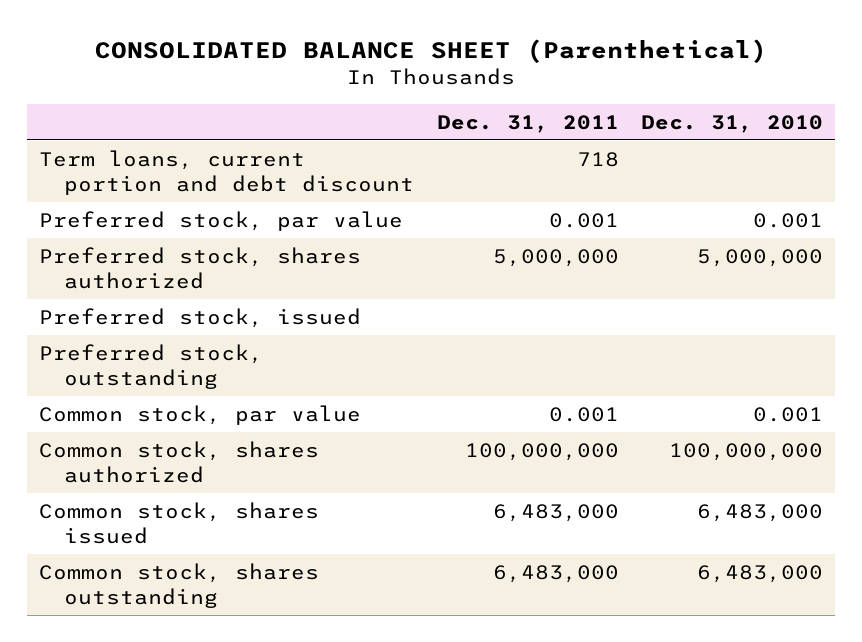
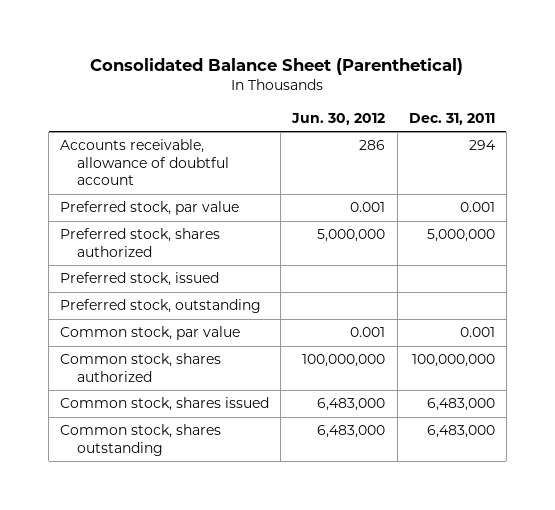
- CONSOLIDATED BALANCE SHEET (Parenthetical)
+ Consolidated Balance Sheet (Parenthetical)
- | Dec. 31, 2011 | Dec. 31, 2010
+ | Jun. 30, 2012 | Dec. 31, 2011
- Term loans, current portion and debt discount | 718 |
+ Accounts receivable, allowance of doubtful account | 286 | 294

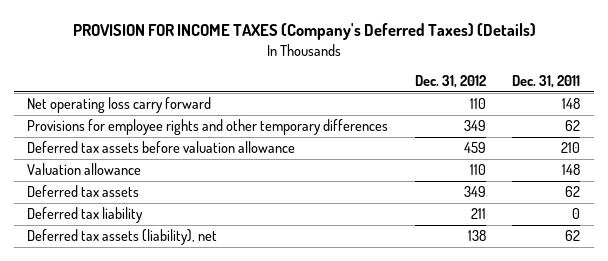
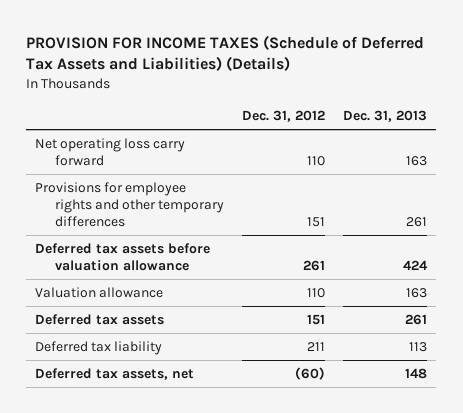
- PROVISION FOR INCOME TAXES (Company's Deferred Taxes) (Details)
+ PROVISION FOR INCOME TAXES (Schedule of Deferred Tax Assets and Liabilities) (Details)
- | Dec. 31, 2012 | Dec. 31, 2011
+ | Dec. 31, 2012 | Dec. 31, 2013
- Provisions for employee rights and other temporary differences | 349 | 62
- Deferred tax assets before valuation allowance | 459 | 210
+ Provisions for employee rights and other temporary differences | 151 | 261
+ Deferred tax assets before valuation allowance | 261 | 424
- Deferred tax assets | 349 | 62
+ Deferred tax assets | 151 | 261
- Deferred tax assets (liability), net | 138 | 62
+ Deferred tax assets, net | (60) | 148

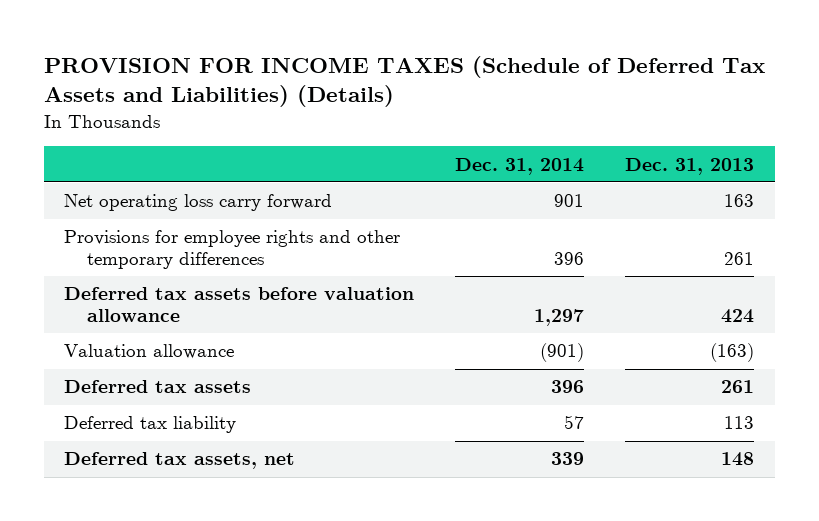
- | Dec. 31, 2012 | Dec. 31, 2013
+ | Dec. 31, 2014 | Dec. 31, 2013
- Valuation allowance | 110 | 163
+ Valuation allowance | (901) | (163)

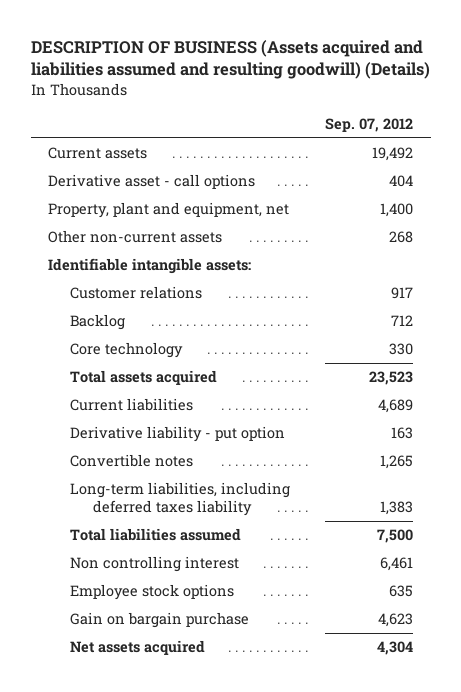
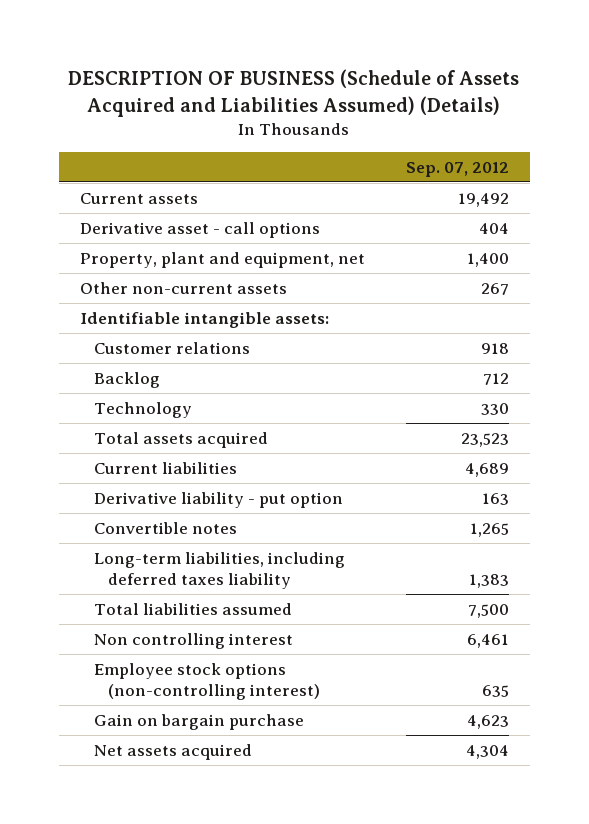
- DESCRIPTION OF BUSINESS (Assets acquired and liabilities assumed and resulting goodwill) (Details)
+ DESCRIPTION OF BUSINESS (Schedule of Assets Acquired and Liabilities Assumed) (Details)
- Other non-current assets | 268
+ Other non-current assets | 267
- Customer relations | 917
+ Customer relations | 918
- Core technology | 330
+ Technology | 330
- Employee stock options | 635
+ Employee stock options (non-controlling interest) | 635

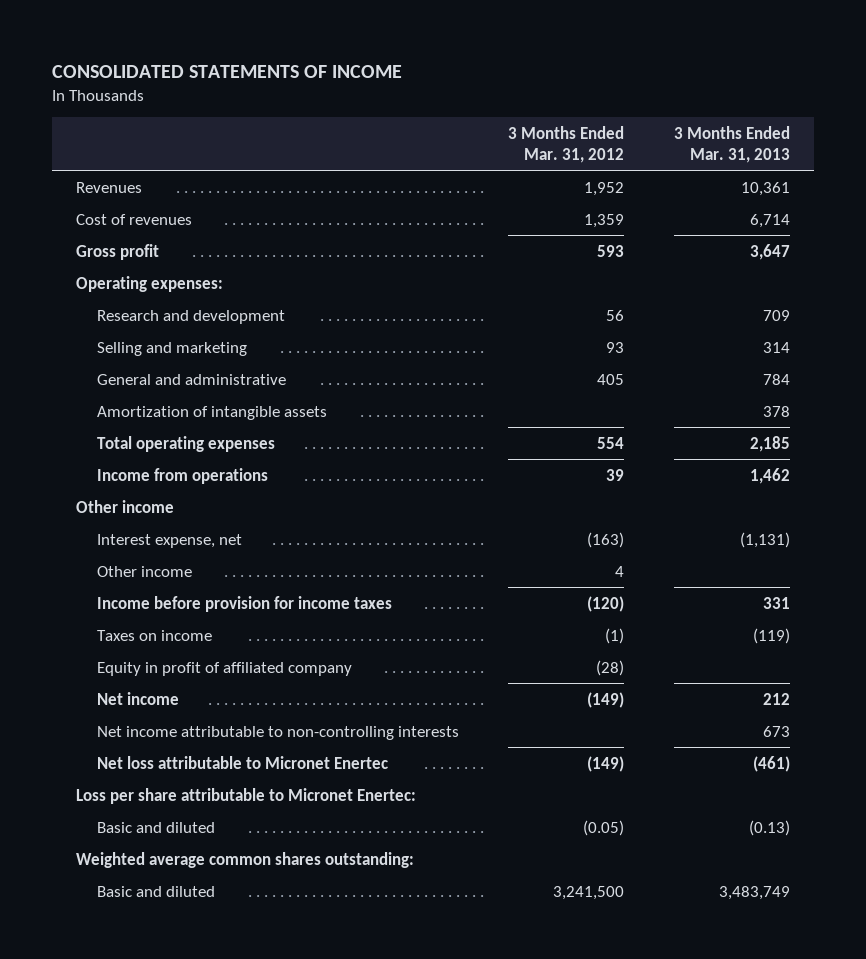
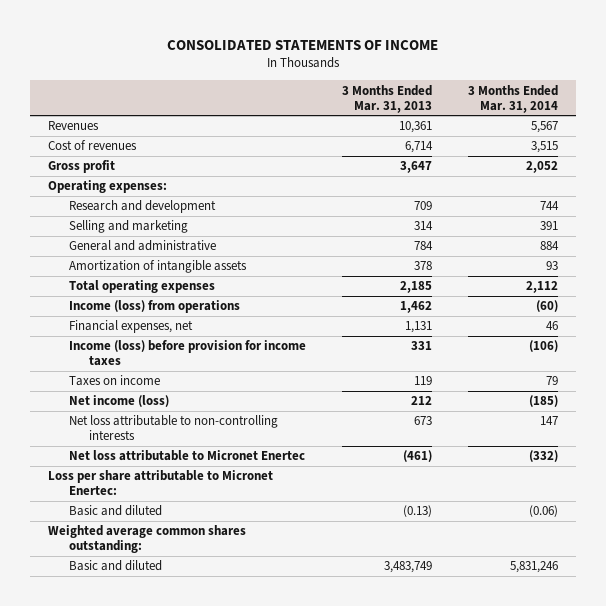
- | 3 Months Ended Mar. 31, 2012 | 3 Months Ended Mar. 31, 2013
+ | 3 Months Ended Mar. 31, 2013 | 3 Months Ended Mar. 31, 2014
- Income from operations | 39 | 1,462
- Other income
- Interest expense, net | (163) | (1,131)
- Other income | 4 |
- Income before provision for income taxes | (120) | 331
- Taxes on income | (1) | (119)
- Equity in profit of affiliated company | (28) |
- Net income | (149) | 212
- Net income attributable to non-controlling interests | | 673
+ Income (loss) from operations | 1,462 | (60)
+ Financial expenses, net | 1,131 | 46
+ Income (loss) before provision for income taxes | 331 | (106)
+ Taxes on income | 119 | 79
+ Net income (loss) | 212 | (185)
+ Net loss attributable to non-controlling interests | 673 | 147

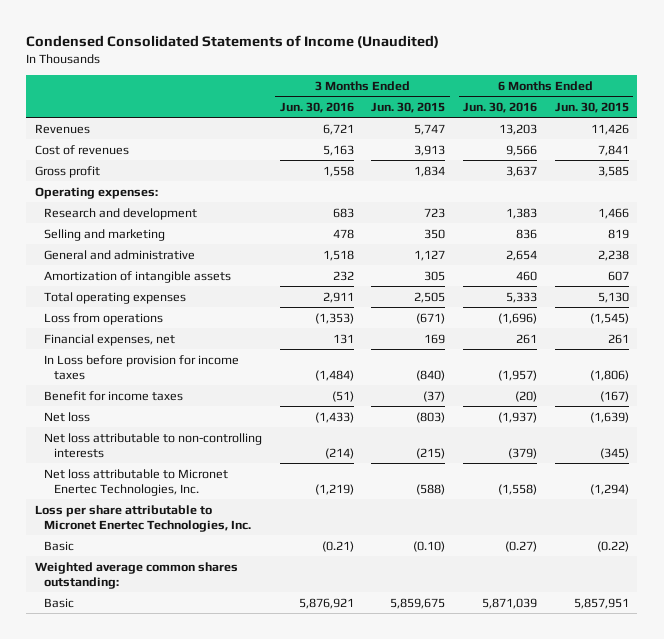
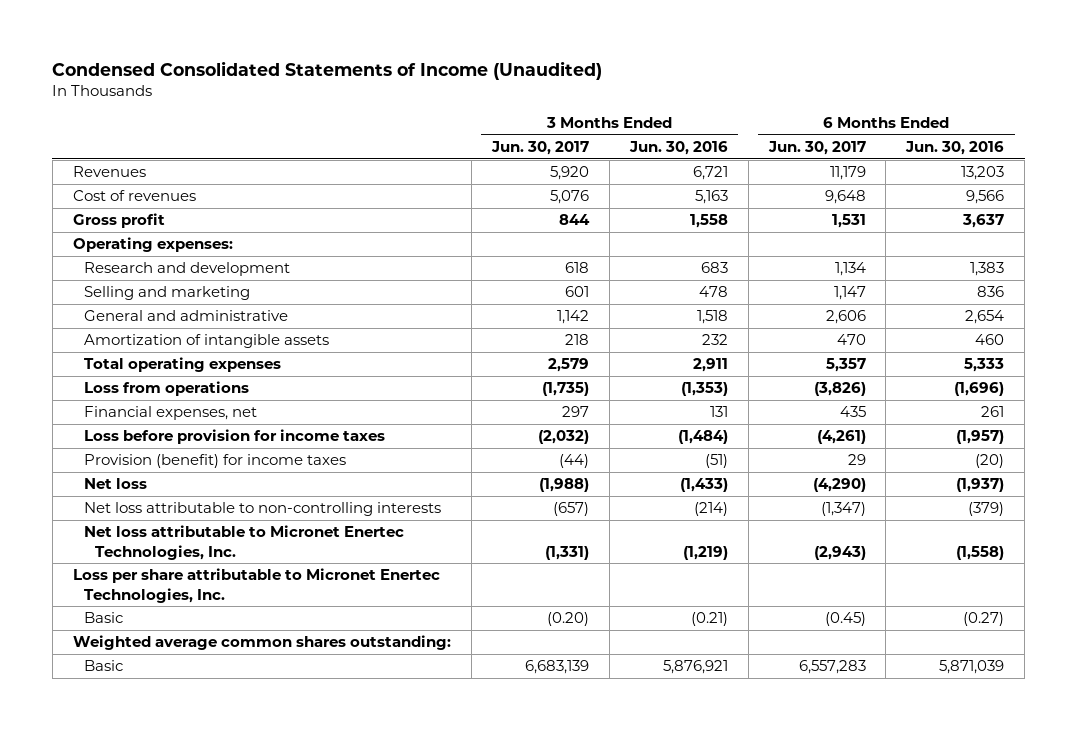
- | 3 Months Ended Jun. 30, 2016 | 3 Months Ended Jun. 30, 2015 | 6 Months Ended Jun. 30, 2016 | 6 Months Ended Jun. 30, 2015
+ | 3 Months Ended Jun. 30, 2017 | 3 Months Ended Jun. 30, 2016 | 6 Months Ended Jun. 30, 2017 | 6 Months Ended Jun. 30, 2016
- In Loss before provision for income taxes | (1,484) | (840) | (1,957) | (1,806)
- Benefit for income taxes | (51) | (37) | (20) | (167)
+ Loss before provision for income taxes | (2,032) | (1,484) | (4,261) | (1,957)
+ Provision (benefit) for income taxes | (44) | (51) | 29 | (20)

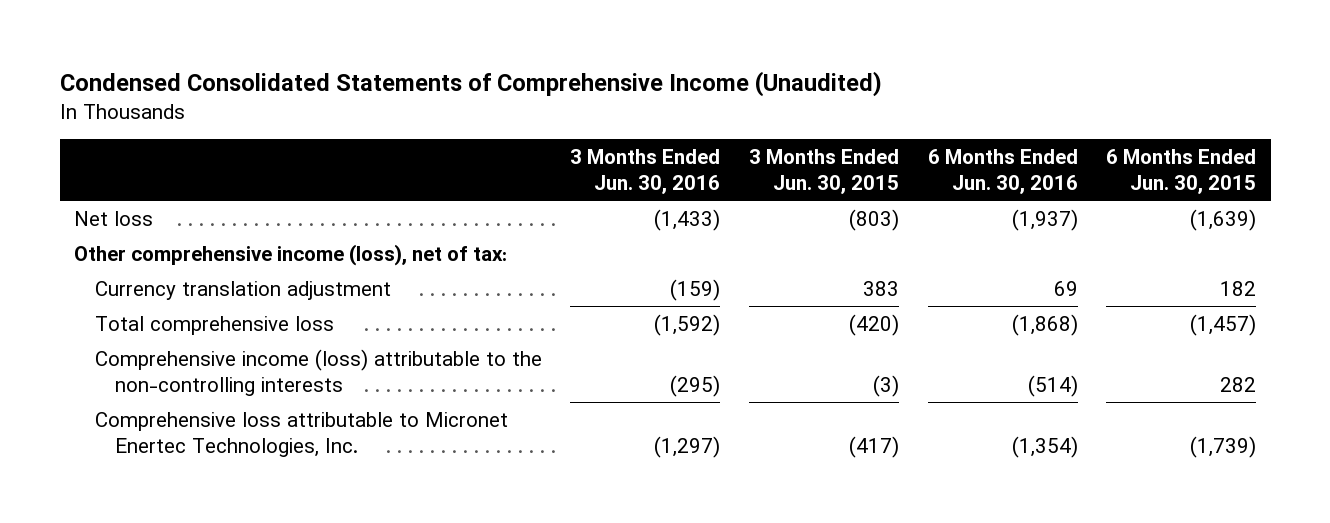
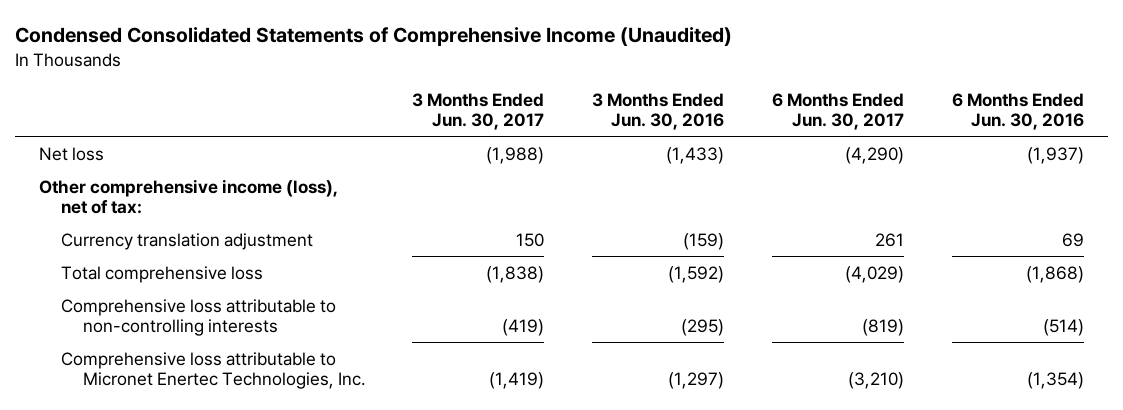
- | 3 Months Ended Jun. 30, 2016 | 3 Months Ended Jun. 30, 2015 | 6 Months Ended Jun. 30, 2016 | 6 Months Ended Jun. 30, 2015
+ | 3 Months Ended Jun. 30, 2017 | 3 Months Ended Jun. 30, 2016 | 6 Months Ended Jun. 30, 2017 | 6 Months Ended Jun. 30, 2016
- Comprehensive income (loss) attributable to the non-controlling interests | (295) | (3) | (514) | 282
+ Comprehensive loss attributable to non-controlling interests | (419) | (295) | (819) | (514)

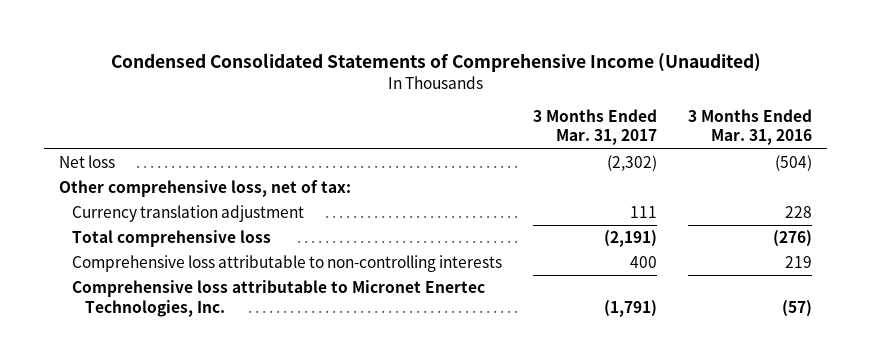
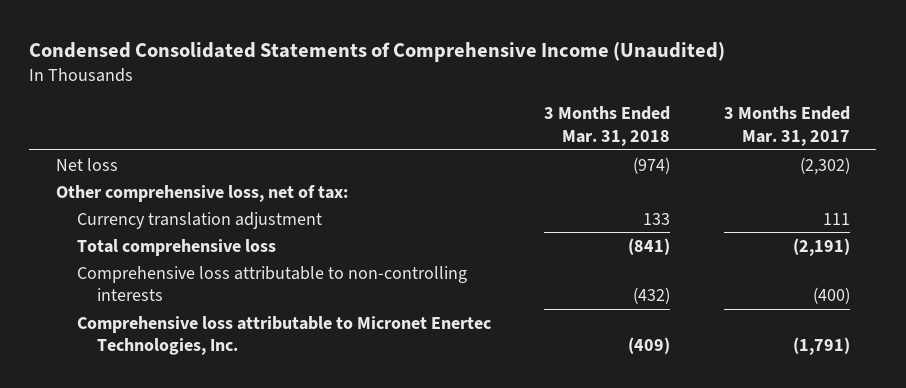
- | 3 Months Ended Mar. 31, 2017 | 3 Months Ended Mar. 31, 2016
+ | 3 Months Ended Mar. 31, 2018 | 3 Months Ended Mar. 31, 2017
- Comprehensive loss attributable to non-controlling interests | 400 | 219
+ Comprehensive loss attributable to non-controlling interests | (432) | (400)

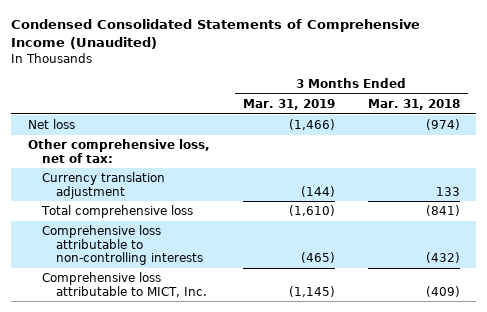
- | 3 Months Ended Mar. 31, 2018 | 3 Months Ended Mar. 31, 2017
+ | 3 Months Ended Mar. 31, 2019 | 3 Months Ended Mar. 31, 2018
- Comprehensive loss attributable to Micronet Enertec Technologies, Inc. | (409) | (1,791)
+ Comprehensive loss attributable to MICT, Inc. | (1,145) | (409)

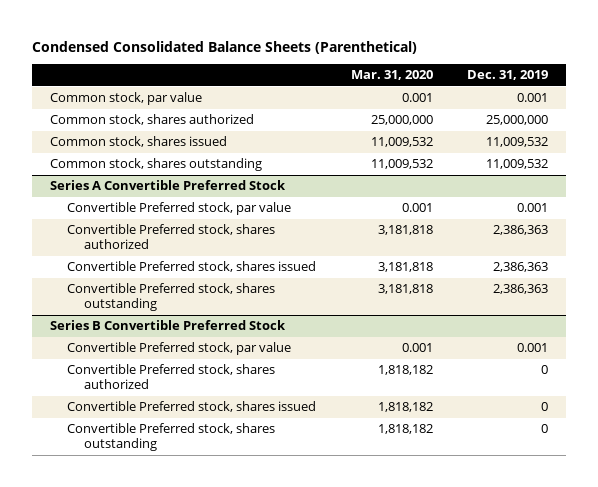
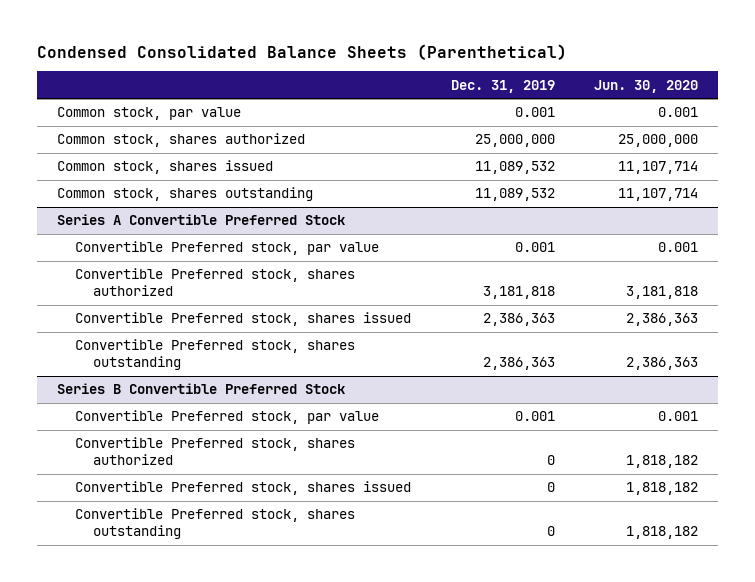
- | Mar. 31, 2020 | Dec. 31, 2019
+ | Dec. 31, 2019 | Jun. 30, 2020
- Common stock, shares issued | 11,009,532 | 11,009,532
- Common stock, shares outstanding | 11,009,532 | 11,009,532
+ Common stock, shares issued | 11,089,532 | 11,107,714
+ Common stock, shares outstanding | 11,089,532 | 11,107,714
@ Series A Convertible Preferred Stock
- Convertible Preferred stock, shares authorized | 3,181,818 | 2,386,363
+ Convertible Preferred stock, shares authorized | 3,181,818 | 3,181,818

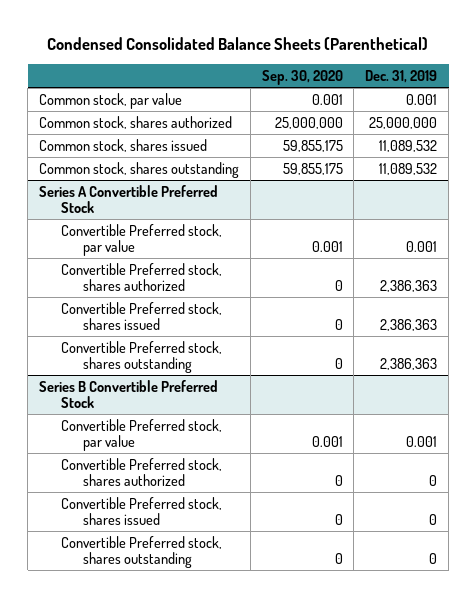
- | Dec. 31, 2019 | Jun. 30, 2020
+ | Sep. 30, 2020 | Dec. 31, 2019
@ Series A Convertible Preferred Stock
- Convertible Preferred stock, shares authorized | 3,181,818 | 3,181,818
+ Convertible Preferred stock, shares authorized | 0 | 2,386,363

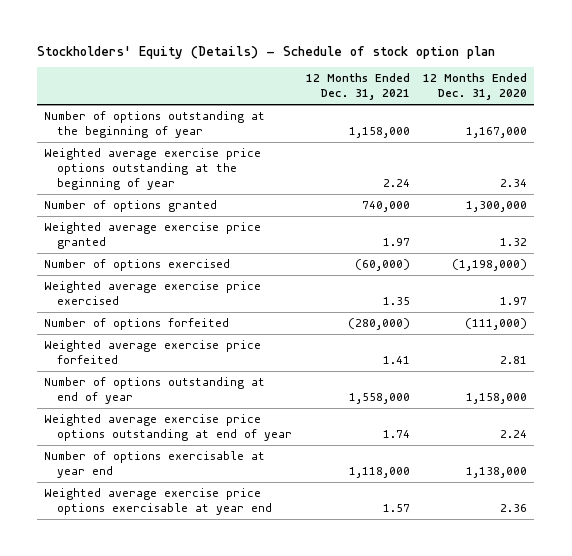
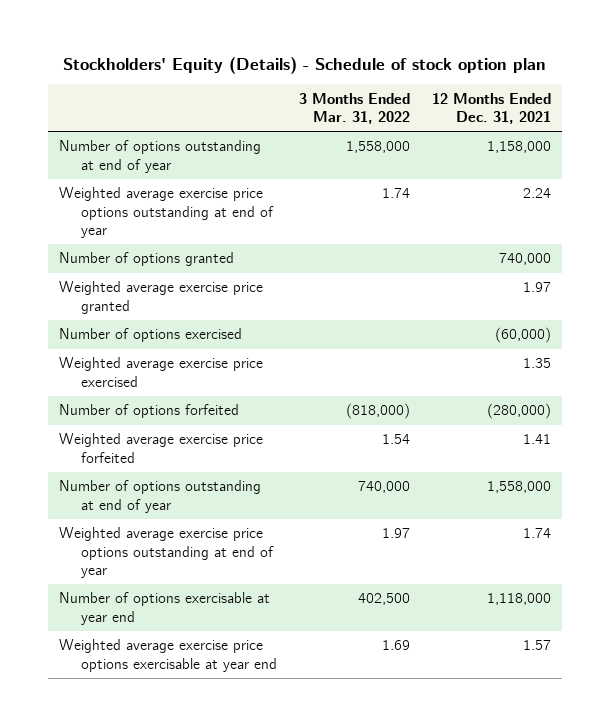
- | 12 Months Ended Dec. 31, 2021 | 12 Months Ended Dec. 31, 2020
+ | 3 Months Ended Mar. 31, 2022 | 12 Months Ended Dec. 31, 2021
- Number of options outstanding at the beginning of year | 1,158,000 | 1,167,000
- Weighted average exercise price options outstanding at the beginning of year | 2.24 | 2.34
+ Number of options outstanding at end of year | 1,558,000 | 1,158,000
+ Weighted average exercise price options outstanding at end of year | 1.74 | 2.24

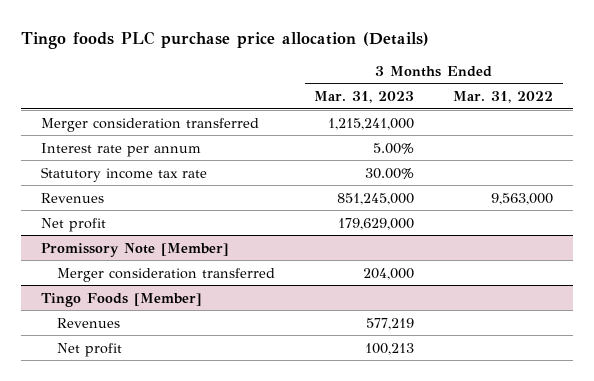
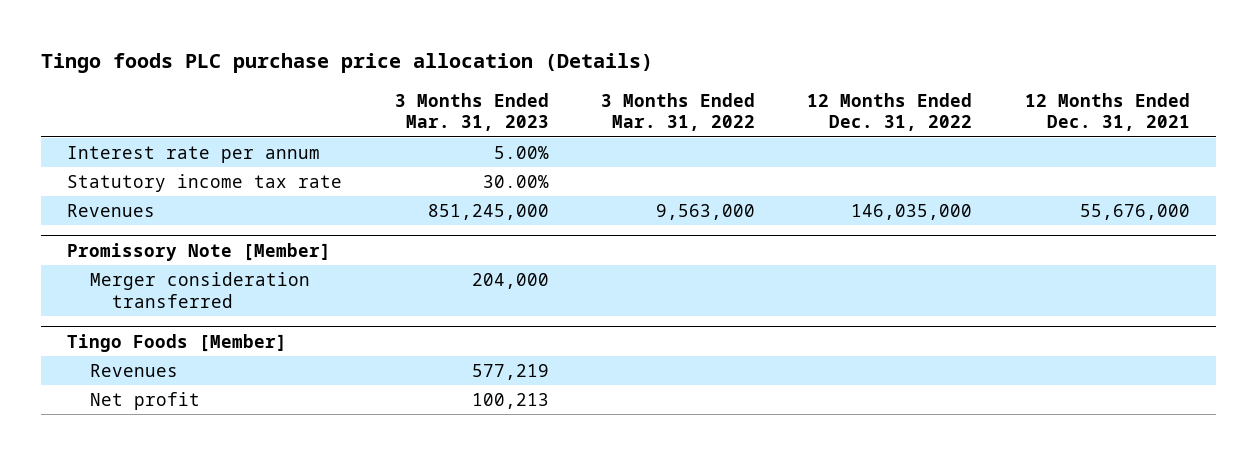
- | 3 Months Ended Mar. 31, 2023 | 3 Months Ended Mar. 31, 2022
+ | 3 Months Ended Mar. 31, 2023 | 3 Months Ended Mar. 31, 2022 | 12 Months Ended Dec. 31, 2022 | 12 Months Ended Dec. 31, 2021
- Merger consideration transferred | 1,215,241,000 |
- Net profit | 179,629,000 |

